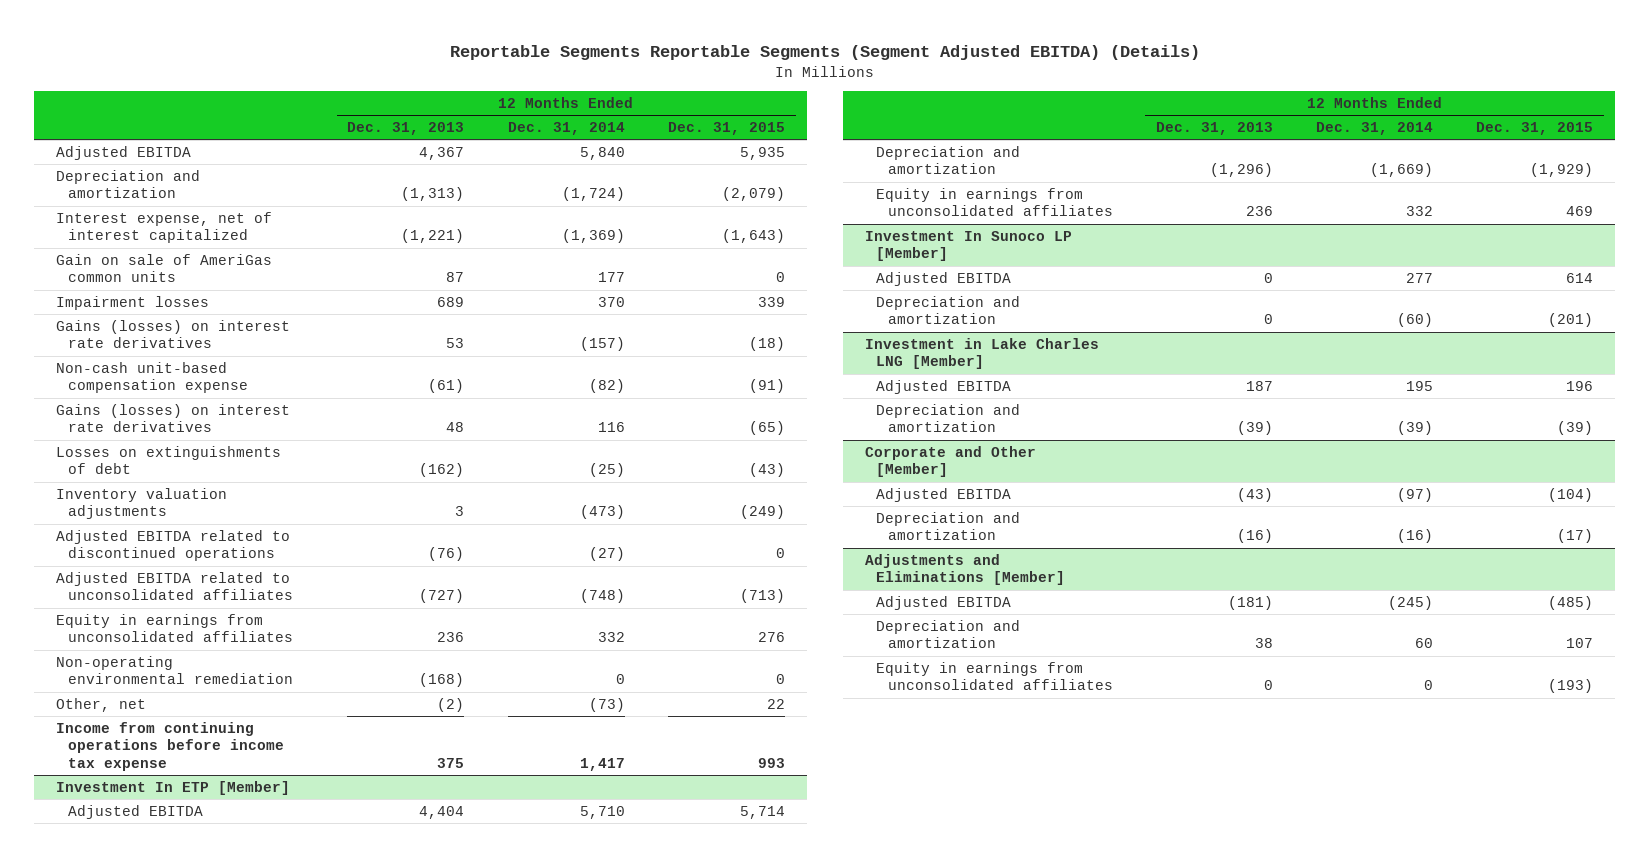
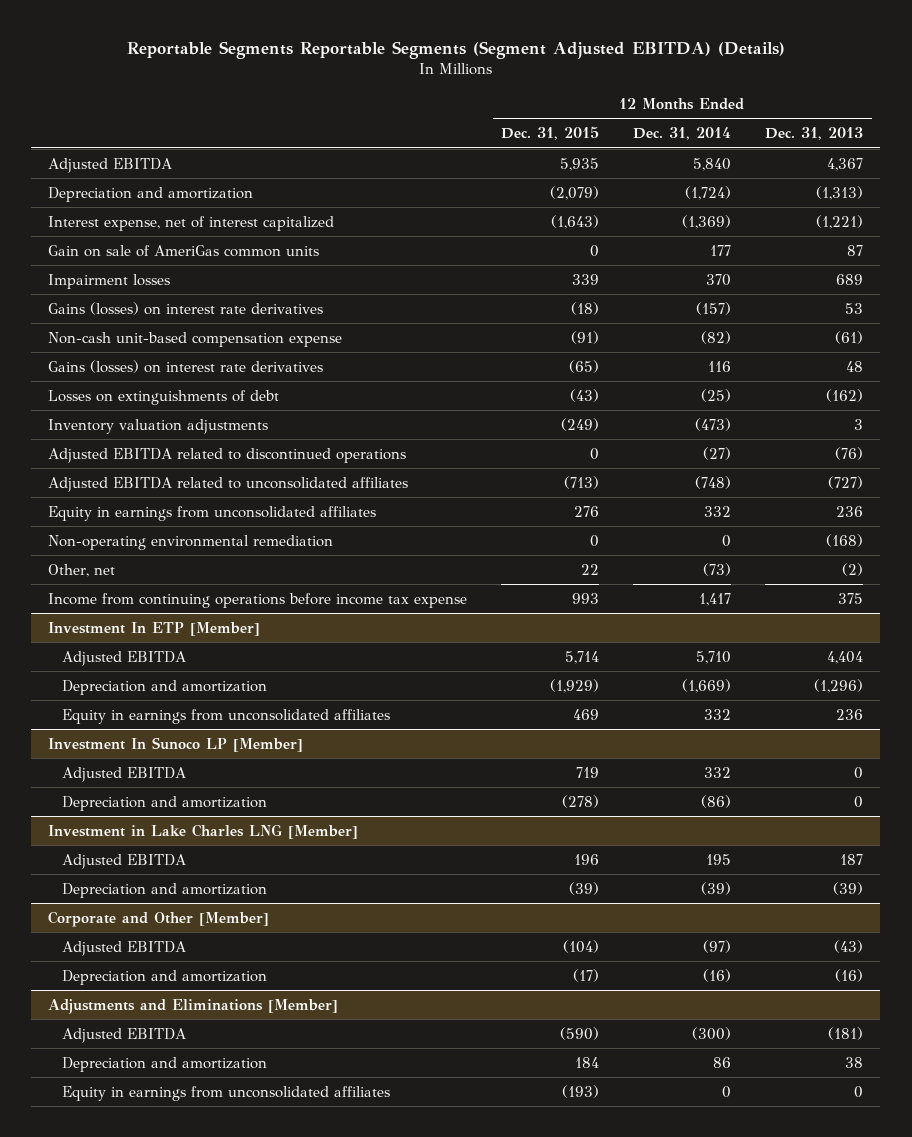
- | 12 Months Ended Dec. 31, 2013 | 12 Months Ended Dec. 31, 2014 | 12 Months Ended Dec. 31, 2015
+ | 12 Months Ended Dec. 31, 2015 | 12 Months Ended Dec. 31, 2014 | 12 Months Ended Dec. 31, 2013
@ Investment In Sunoco LP [Member]
- Adjusted EBITDA | 0 | 277 | 614
- Depreciation and amortization | 0 | (60) | (201)
+ Adjusted EBITDA | 719 | 332 | 0
+ Depreciation and amortization | (278) | (86) | 0
@ Adjustments and Eliminations [Member]
- Adjusted EBITDA | (181) | (245) | (485)
- Depreciation and amortization | 38 | 60 | 107
+ Adjusted EBITDA | (590) | (300) | (181)
+ Depreciation and amortization | 184 | 86 | 38

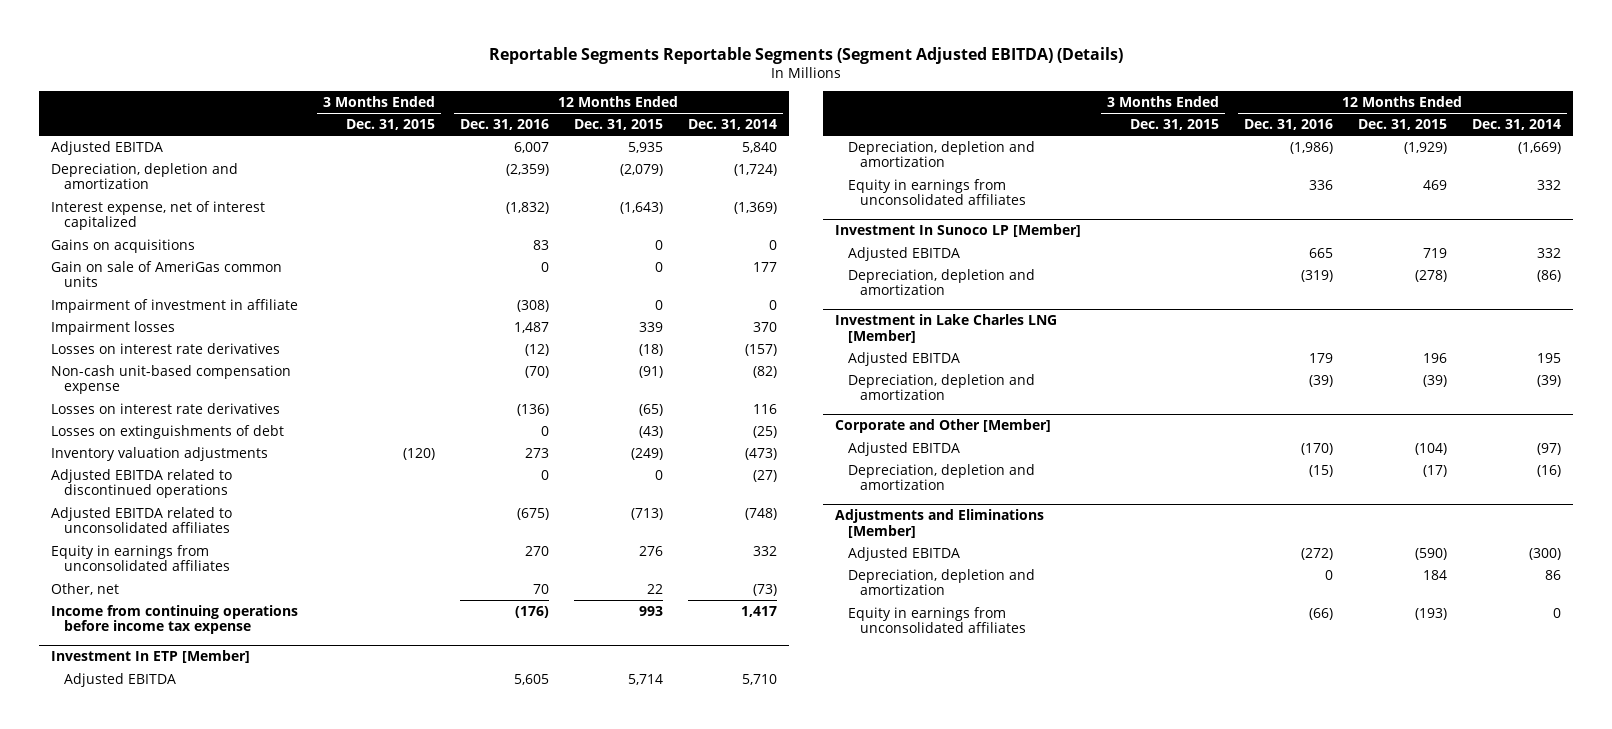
- | 12 Months Ended Dec. 31, 2015 | 12 Months Ended Dec. 31, 2014 | 12 Months Ended Dec. 31, 2013
+ | 3 Months Ended Dec. 31, 2015 | 12 Months Ended Dec. 31, 2016 | 12 Months Ended Dec. 31, 2015 | 12 Months Ended Dec. 31, 2014
- Depreciation and amortization | (2,079) | (1,724) | (1,313)
+ Depreciation, depletion and amortization | | (2,359) | (2,079) | (1,724)
+ Gains on acquisitions | | 83 | 0 | 0
+ Impairment of investment in affiliate | | (308) | 0 | 0
- Gains (losses) on interest rate derivatives | (18) | (157) | 53
+ Losses on interest rate derivatives | | (12) | (18) | (157)
- Gains (losses) on interest rate derivatives | (65) | 116 | 48
+ Losses on interest rate derivatives | | (136) | (65) | 116
- Non-operating environmental remediation | 0 | 0 | (168)
@ Investment In ETP [Member]
- Depreciation and amortization | (1,929) | (1,669) | (1,296)
+ Depreciation, depletion and amortization | | (1,986) | (1,929) | (1,669)
@ Investment In Sunoco LP [Member]
- Depreciation and amortization | (278) | (86) | 0
+ Depreciation, depletion and amortization | | (319) | (278) | (86)
@ Investment in Lake Charles LNG [Member]
- Depreciation and amortization | (39) | (39) | (39)
+ Depreciation, depletion and amortization | | (39) | (39) | (39)
@ Corporate and Other [Member]
- Depreciation and amortization | (17) | (16) | (16)
+ Depreciation, depletion and amortization | | (15) | (17) | (16)
@ Adjustments and Eliminations [Member]
- Depreciation and amortization | 184 | 86 | 38
+ Depreciation, depletion and amortization | | 0 | 184 | 86

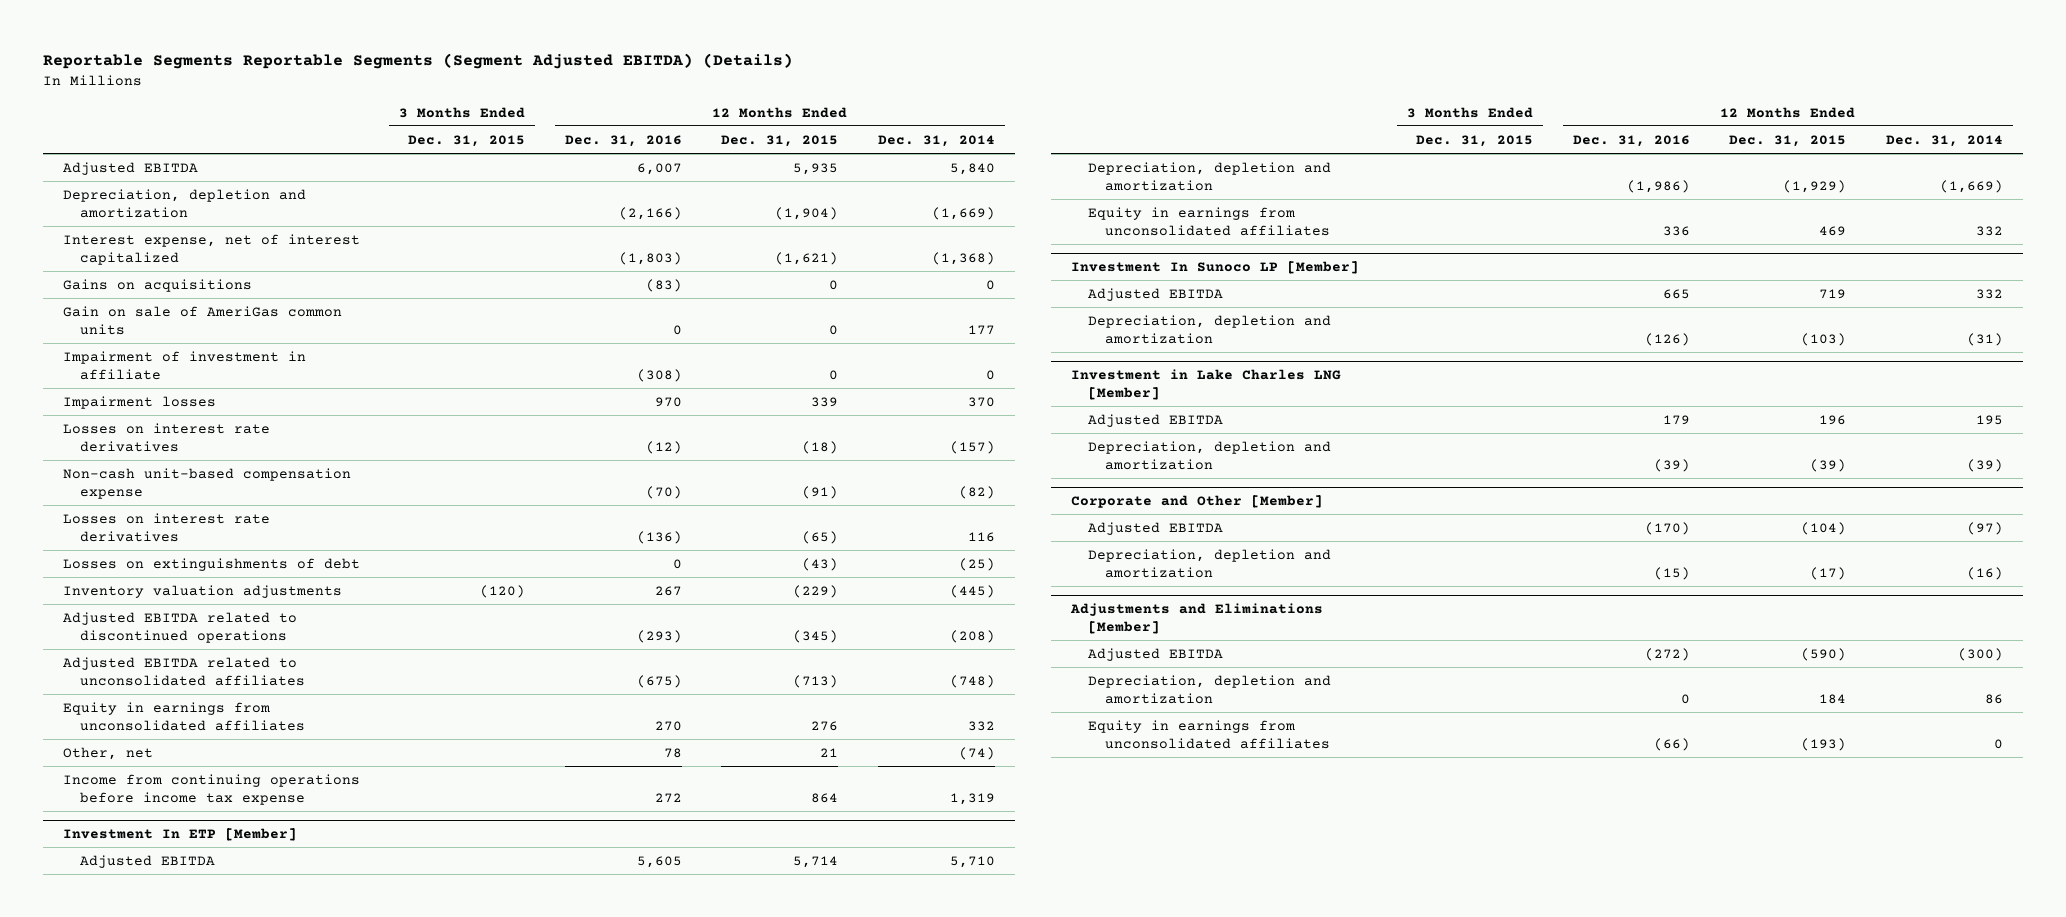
- Depreciation, depletion and amortization | | (2,359) | (2,079) | (1,724)
- Interest expense, net of interest capitalized | | (1,832) | (1,643) | (1,369)
- Gains on acquisitions | | 83 | 0 | 0
+ Depreciation, depletion and amortization | | (2,166) | (1,904) | (1,669)
+ Interest expense, net of interest capitalized | | (1,803) | (1,621) | (1,368)
+ Gains on acquisitions | | (83) | 0 | 0
- Impairment losses | | 1,487 | 339 | 370
+ Impairment losses | | 970 | 339 | 370
- Inventory valuation adjustments | (120) | 273 | (249) | (473)
- Adjusted EBITDA related to discontinued operations | | 0 | 0 | (27)
+ Inventory valuation adjustments | (120) | 267 | (229) | (445)
+ Adjusted EBITDA related to discontinued operations | | (293) | (345) | (208)
- Other, net | | 70 | 22 | (73)
- Income from continuing operations before income tax expense | | (176) | 993 | 1,417
+ Other, net | | 78 | 21 | (74)
+ Income from continuing operations before income tax expense | | 272 | 864 | 1,319
@ Investment In Sunoco LP [Member]
- Depreciation, depletion and amortization | | (319) | (278) | (86)
+ Depreciation, depletion and amortization | | (126) | (103) | (31)

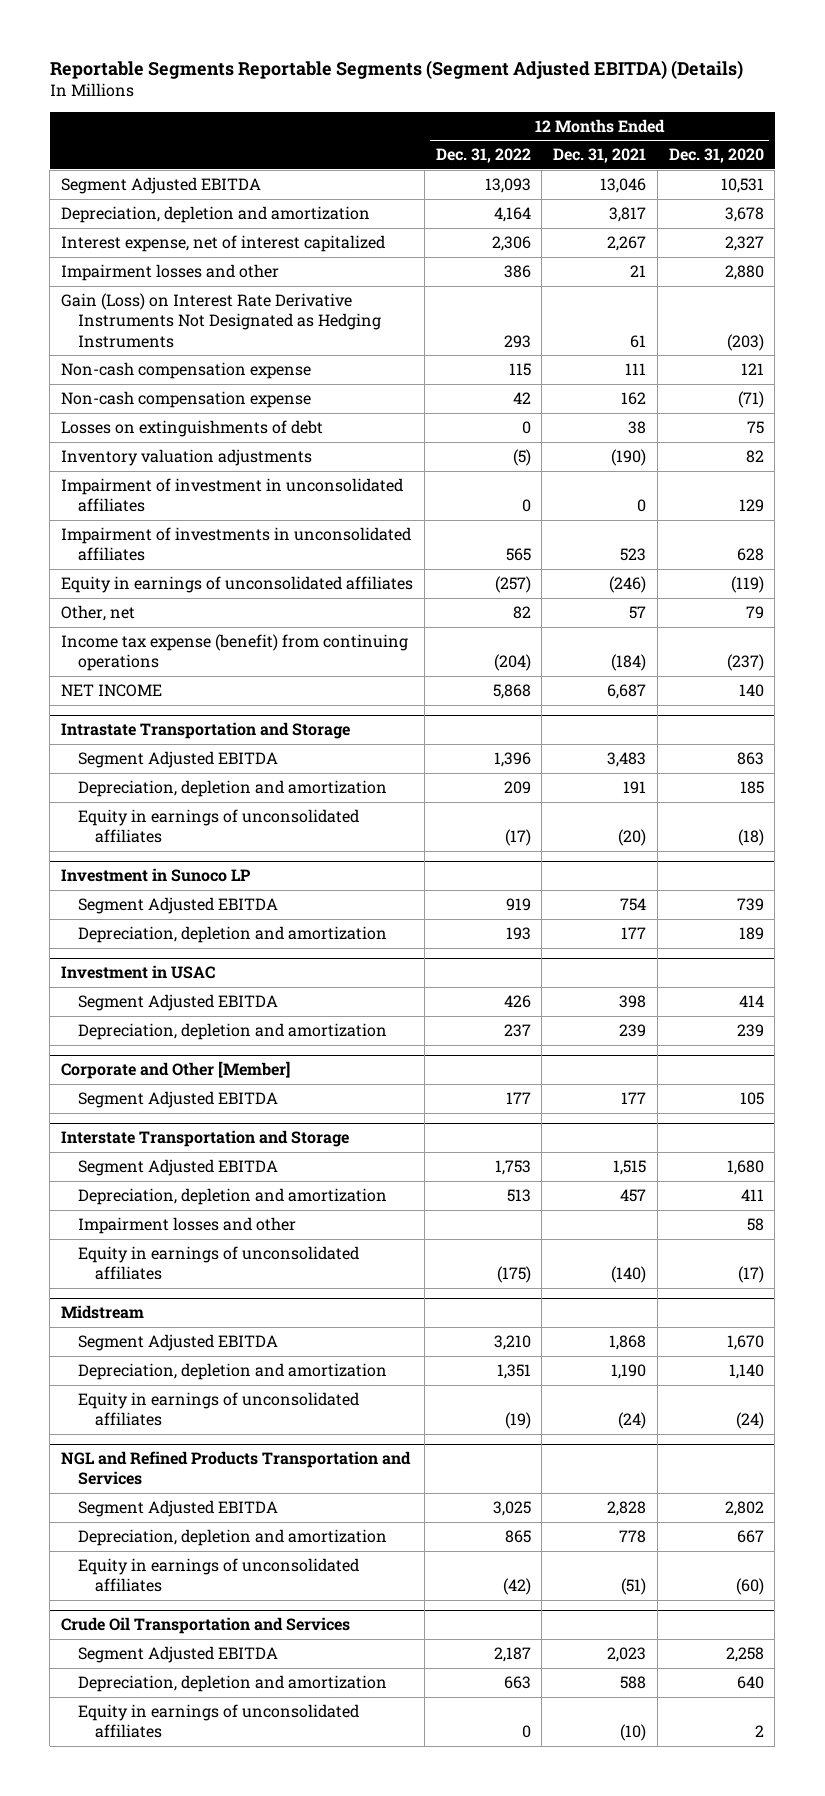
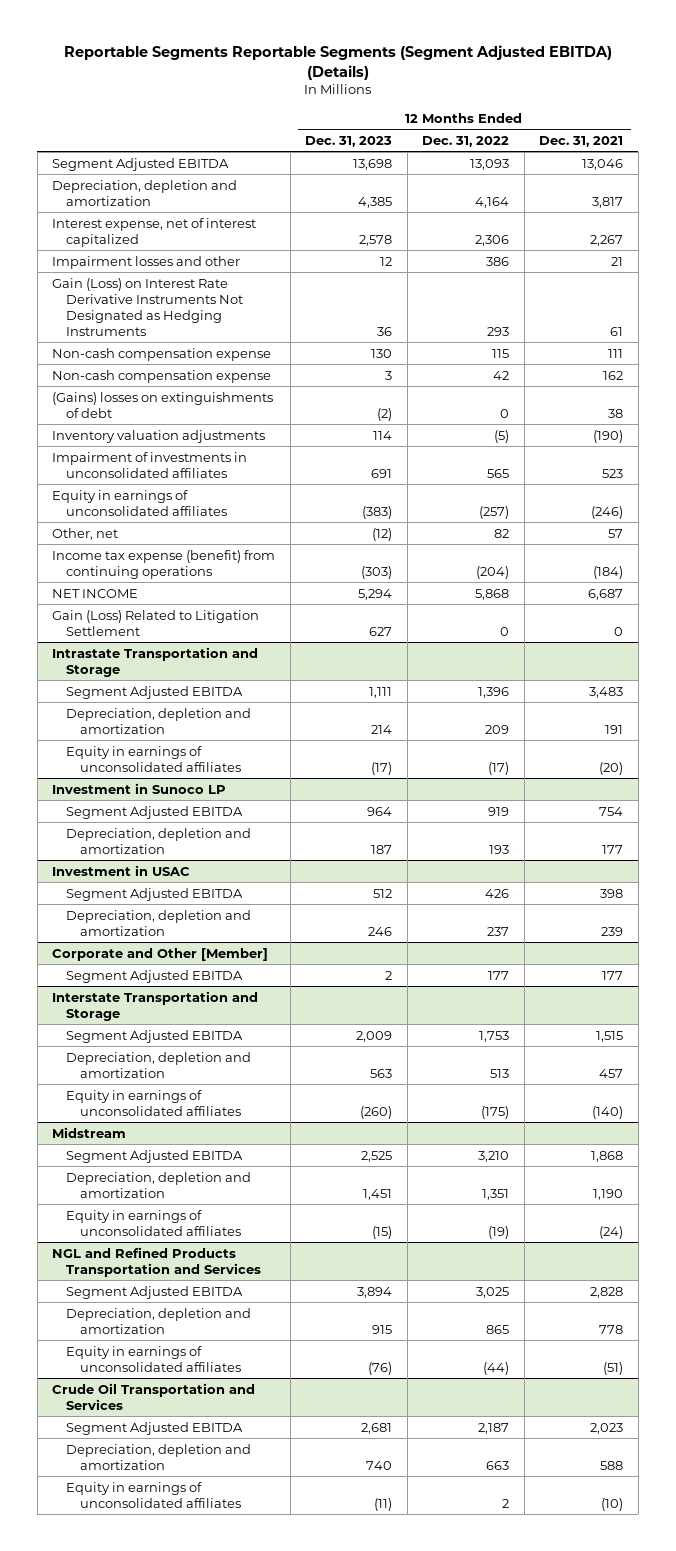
- | 12 Months Ended Dec. 31, 2022 | 12 Months Ended Dec. 31, 2021 | 12 Months Ended Dec. 31, 2020
+ | 12 Months Ended Dec. 31, 2023 | 12 Months Ended Dec. 31, 2022 | 12 Months Ended Dec. 31, 2021
- Losses on extinguishments of debt | 0 | 38 | 75
+ (Gains) losses on extinguishments of debt | (2) | 0 | 38
- Impairment of investment in unconsolidated affiliates | 0 | 0 | 129
+ Gain (Loss) Related to Litigation Settlement | 627 | 0 | 0
@ Interstate Transportation and Storage
- Impairment losses and other | | | 58
@ NGL and Refined Products Transportation and Services
- Equity in earnings of unconsolidated affiliates | (42) | (51) | (60)
+ Equity in earnings of unconsolidated affiliates | (76) | (44) | (51)
@ Crude Oil Transportation and Services
- Equity in earnings of unconsolidated affiliates | 0 | (10) | 2
+ Equity in earnings of unconsolidated affiliates | (11) | 2 | (10)

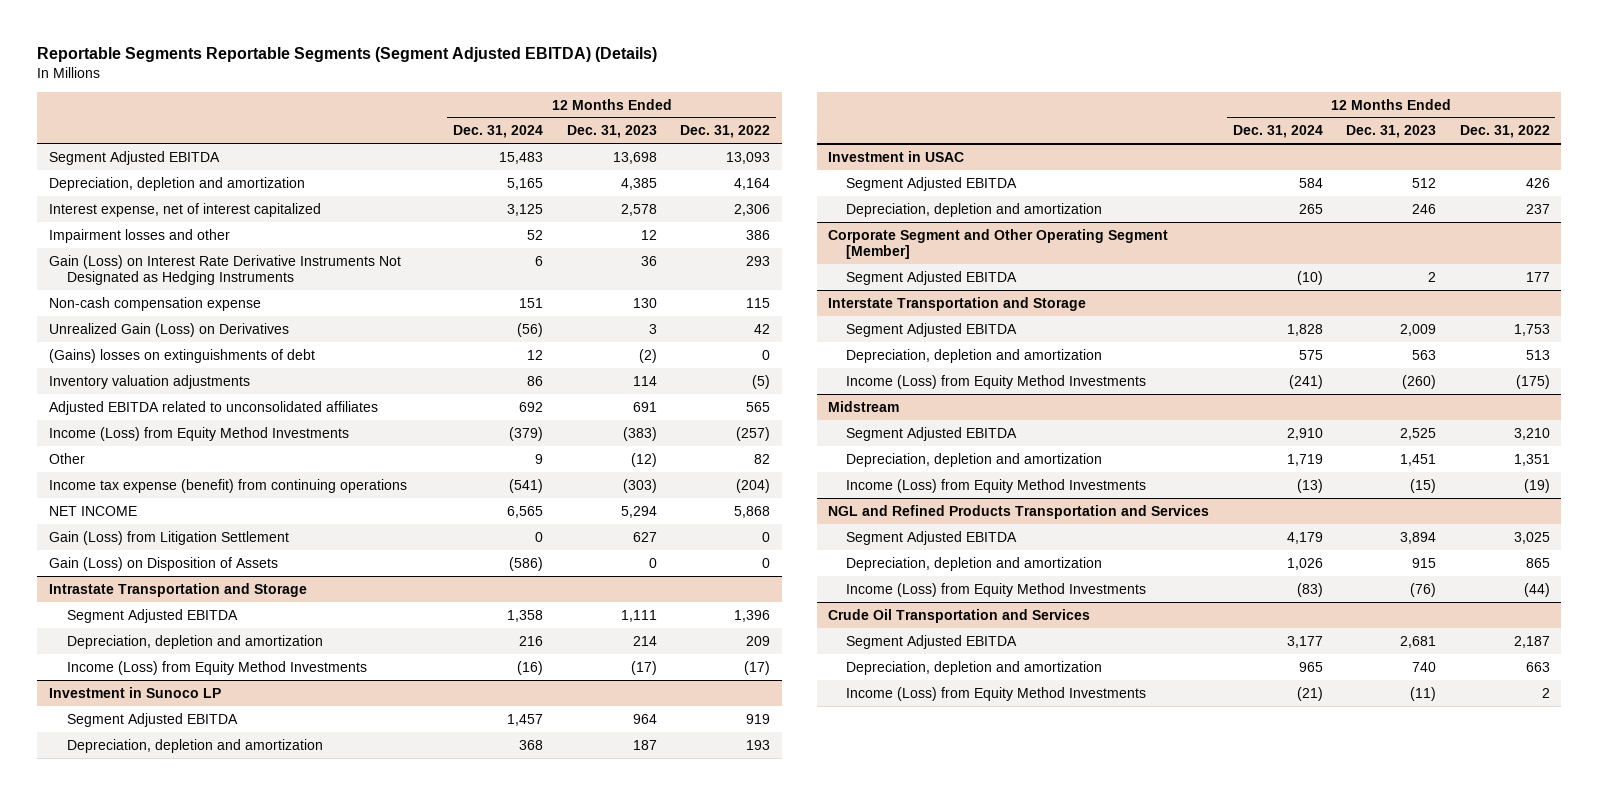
- | 12 Months Ended Dec. 31, 2023 | 12 Months Ended Dec. 31, 2022 | 12 Months Ended Dec. 31, 2021
+ | 12 Months Ended Dec. 31, 2024 | 12 Months Ended Dec. 31, 2023 | 12 Months Ended Dec. 31, 2022
- Non-cash compensation expense | 3 | 42 | 162
+ Unrealized Gain (Loss) on Derivatives | (56) | 3 | 42
- Impairment of investments in unconsolidated affiliates | 691 | 565 | 523
- Equity in earnings of unconsolidated affiliates | (383) | (257) | (246)
- Other, net | (12) | 82 | 57
+ Adjusted EBITDA related to unconsolidated affiliates | 692 | 691 | 565
+ Income (Loss) from Equity Method Investments | (379) | (383) | (257)
+ Other | 9 | (12) | 82
- Gain (Loss) Related to Litigation Settlement | 627 | 0 | 0
+ Gain (Loss) from Litigation Settlement | 0 | 627 | 0
+ Gain (Loss) on Disposition of Assets | (586) | 0 | 0
@ Intrastate Transportation and Storage
- Equity in earnings of unconsolidated affiliates | (17) | (17) | (20)
+ Income (Loss) from Equity Method Investments | (16) | (17) | (17)
- Corporate and Other [Member]
+ Corporate Segment and Other Operating Segment [Member]
@ Interstate Transportation and Storage
- Equity in earnings of unconsolidated affiliates | (260) | (175) | (140)
+ Income (Loss) from Equity Method Investments | (241) | (260) | (175)
@ Midstream
- Equity in earnings of unconsolidated affiliates | (15) | (19) | (24)
+ Income (Loss) from Equity Method Investments | (13) | (15) | (19)
@ NGL and Refined Products Transportation and Services
- Equity in earnings of unconsolidated affiliates | (76) | (44) | (51)
+ Income (Loss) from Equity Method Investments | (83) | (76) | (44)
@ Crude Oil Transportation and Services
- Equity in earnings of unconsolidated affiliates | (11) | 2 | (10)
+ Income (Loss) from Equity Method Investments | (21) | (11) | 2

